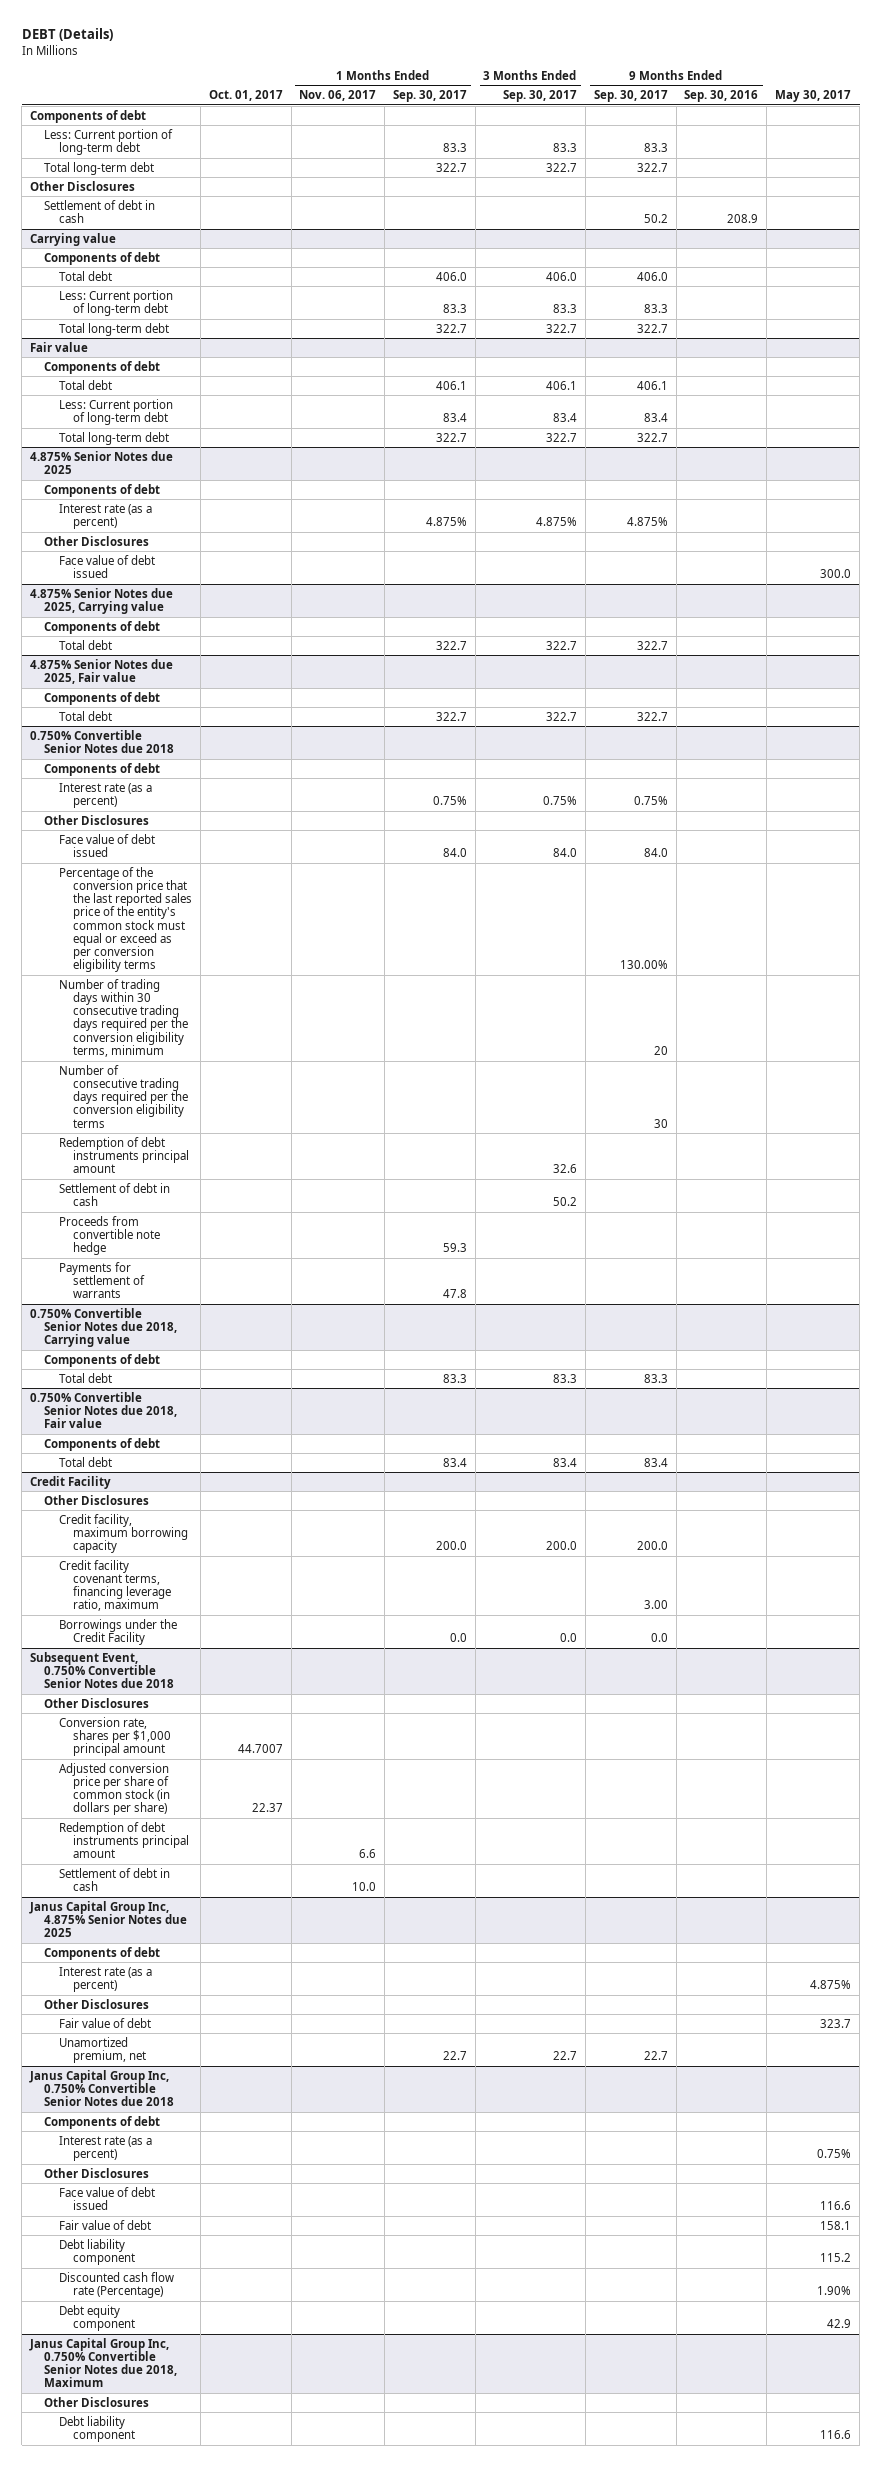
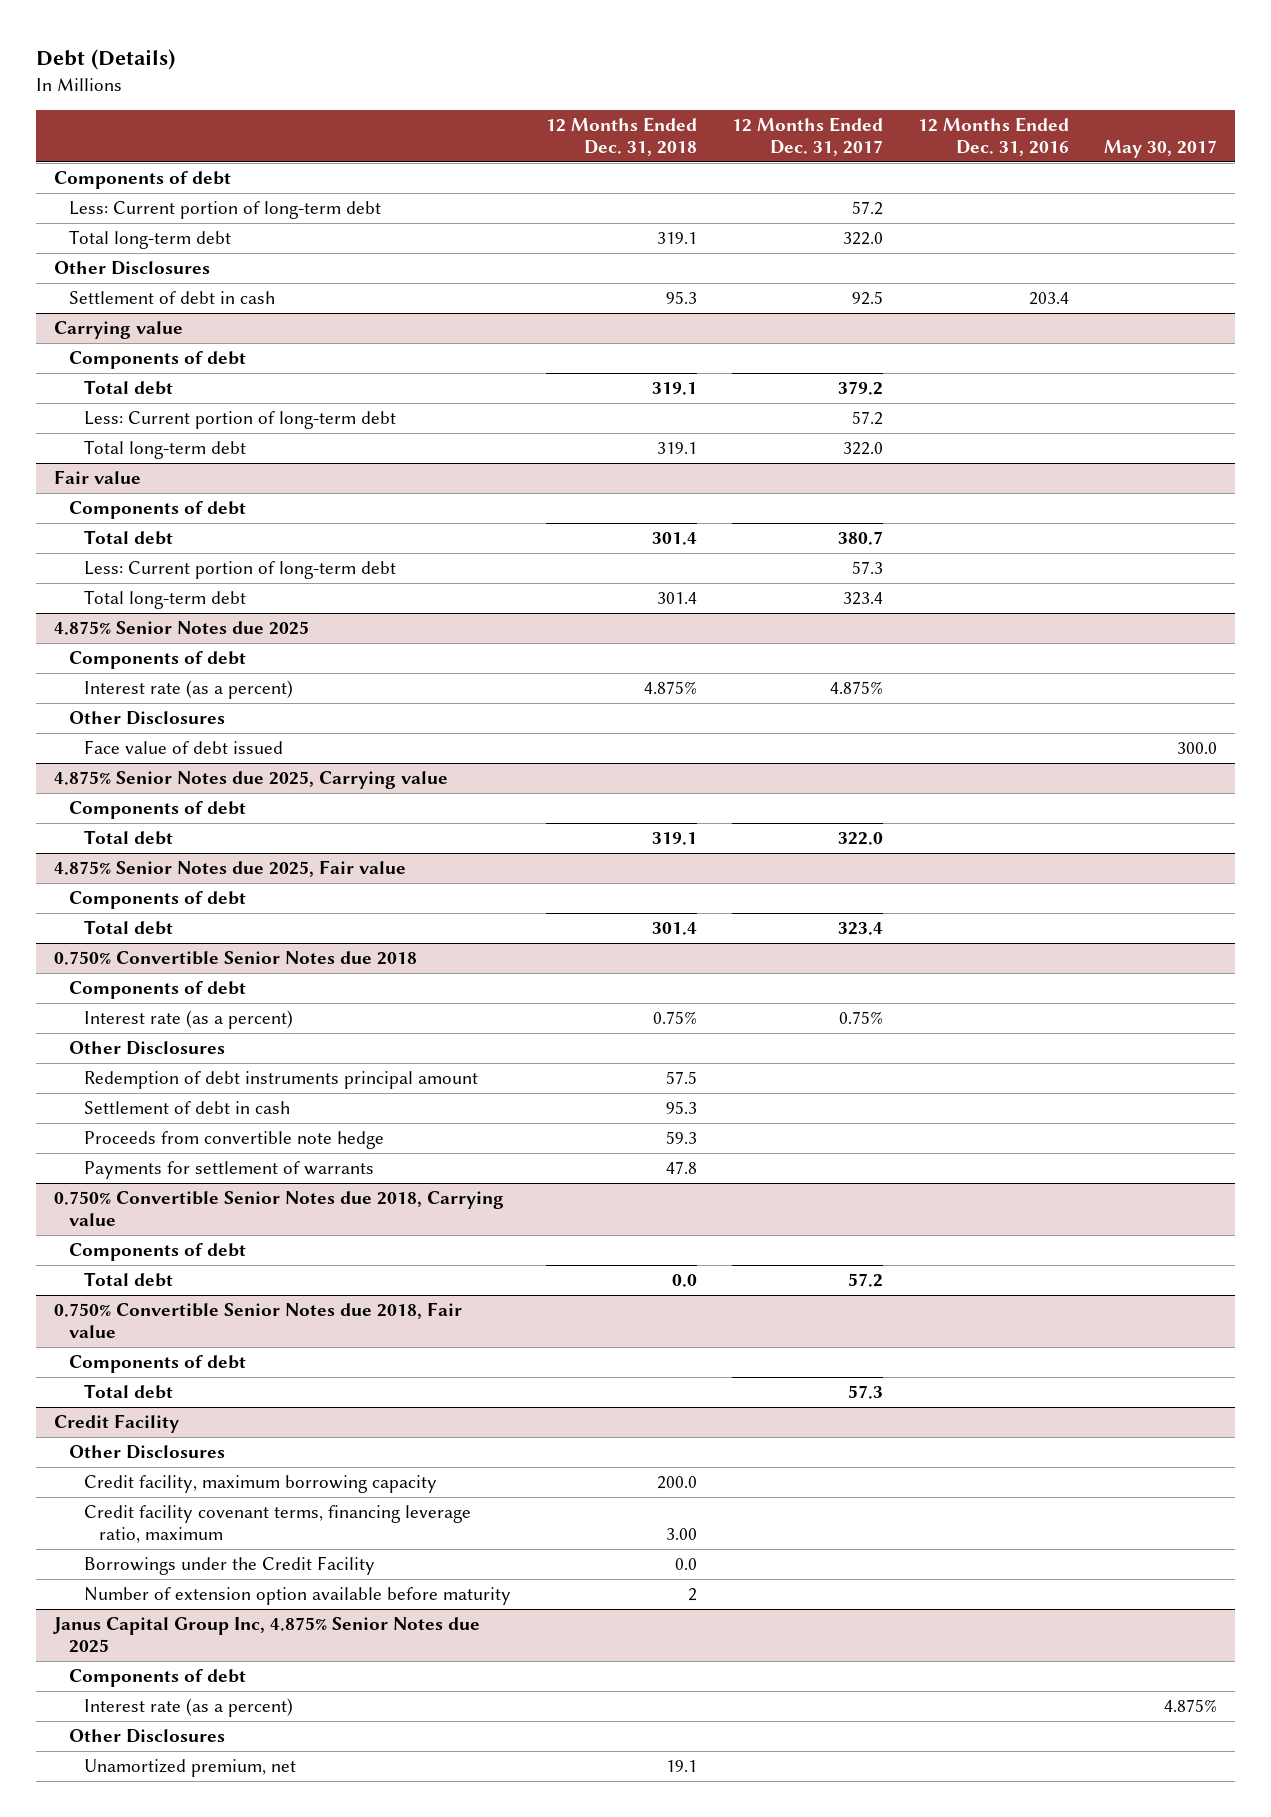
- DEBT (Details)
+ Debt (Details)
- | Oct. 01, 2017 | 1 Months Ended Nov. 06, 2017 | 1 Months Ended Sep. 30, 2017 | 3 Months Ended Sep. 30, 2017 | 9 Months Ended Sep. 30, 2017 | 9 Months Ended Sep. 30, 2016 | May 30, 2017
+ | 12 Months Ended Dec. 31, 2018 | 12 Months Ended Dec. 31, 2017 | 12 Months Ended Dec. 31, 2016 | May 30, 2017
@ 0.750% Convertible Senior Notes due 2018
- Face value of debt issued | | | 84.0 | 84.0 | 84.0 | |
- Percentage of the conversion price that the last reported sales price of the entity's common stock must equal or exceed as per conversion eligibility terms | | | | | 130.00% | |
- Number of trading days within 30 consecutive trading days required per the conversion eligibility terms, minimum | | | | | 20 | |
- Number of consecutive trading days required per the conversion eligibility terms | | | | | 30 | |
- Subsequent Event, 0.750% Convertible Senior Notes due 2018
- Other Disclosures
- Conversion rate, shares per $1,000 principal amount | 44.7007 | | | | | |
- Adjusted conversion price per share of common stock (in dollars per share) | 22.37 | | | | | |
- Redemption of debt instruments principal amount | | 6.6 | | | | |
- Settlement of debt in cash | | 10.0 | | | | |
@ Credit Facility
+ Number of extension option available before maturity | 2 | | |
@ Janus Capital Group Inc, 4.875% Senior Notes due 2025
- Fair value of debt | | | | | | | 323.7
- Janus Capital Group Inc, 0.750% Convertible Senior Notes due 2018
- Components of debt
- Interest rate (as a percent) | | | | | | | 0.75%
- Other Disclosures
- Face value of debt issued | | | | | | | 116.6
- Fair value of debt | | | | | | | 158.1
- Debt liability component | | | | | | | 115.2
- Discounted cash flow rate (Percentage) | | | | | | | 1.90%
- Debt equity component | | | | | | | 42.9
- Janus Capital Group Inc, 0.750% Convertible Senior Notes due 2018, Maximum
- Other Disclosures
- Debt liability component | | | | | | | 116.6

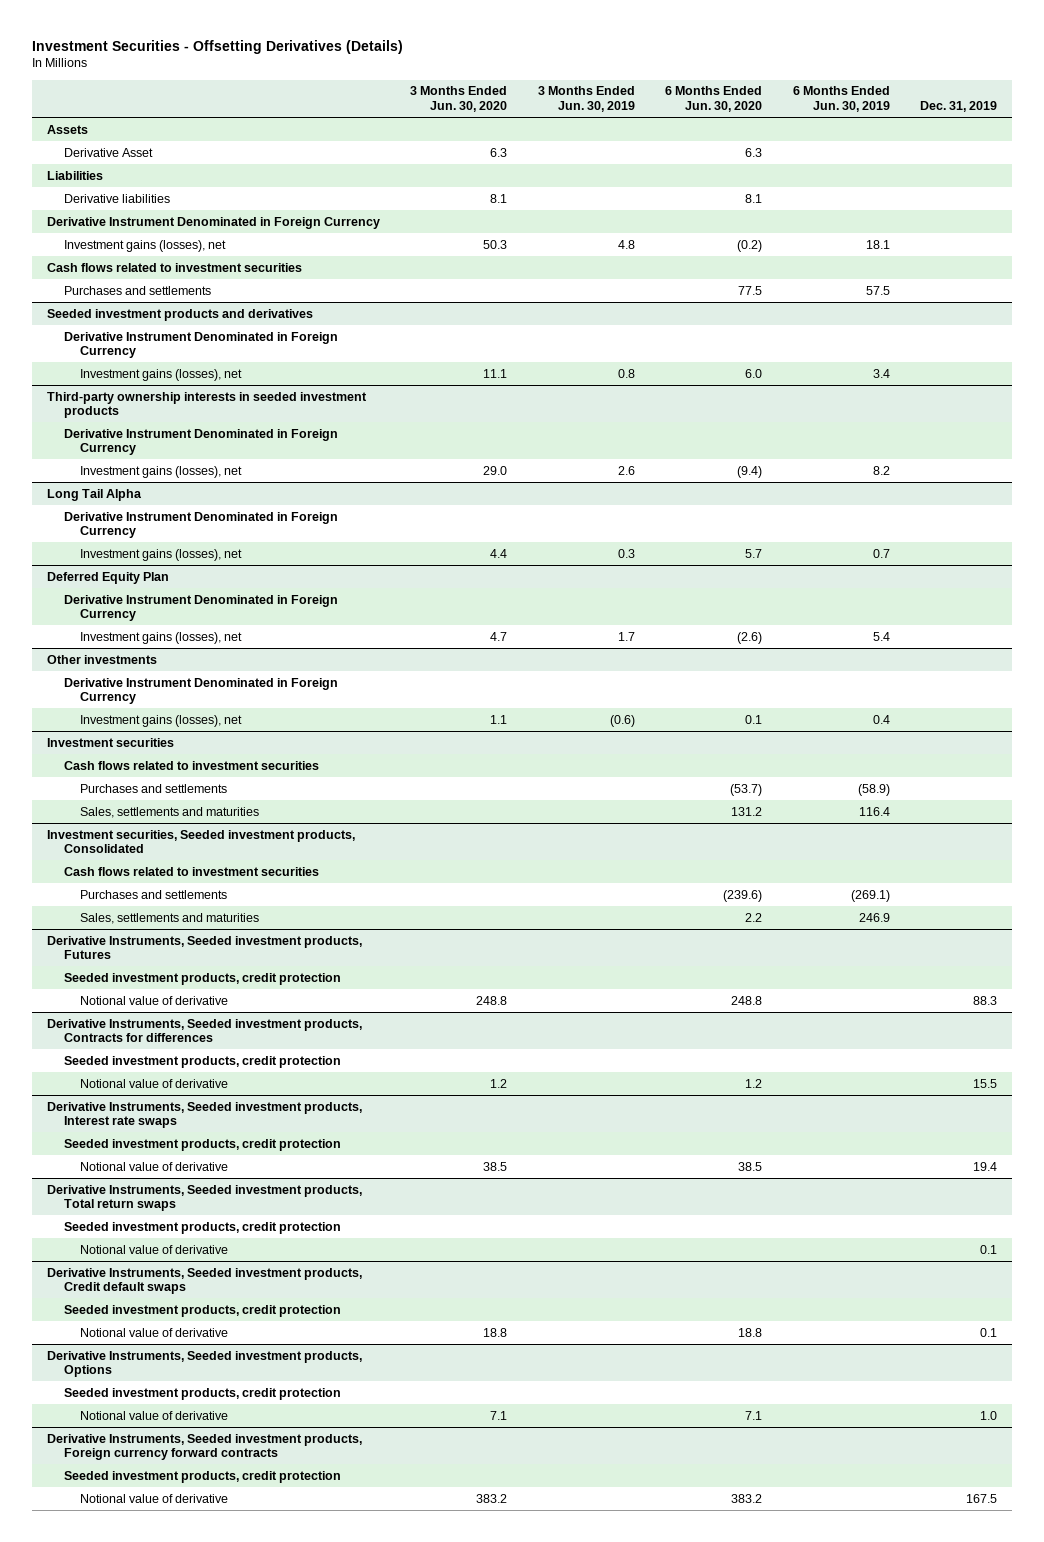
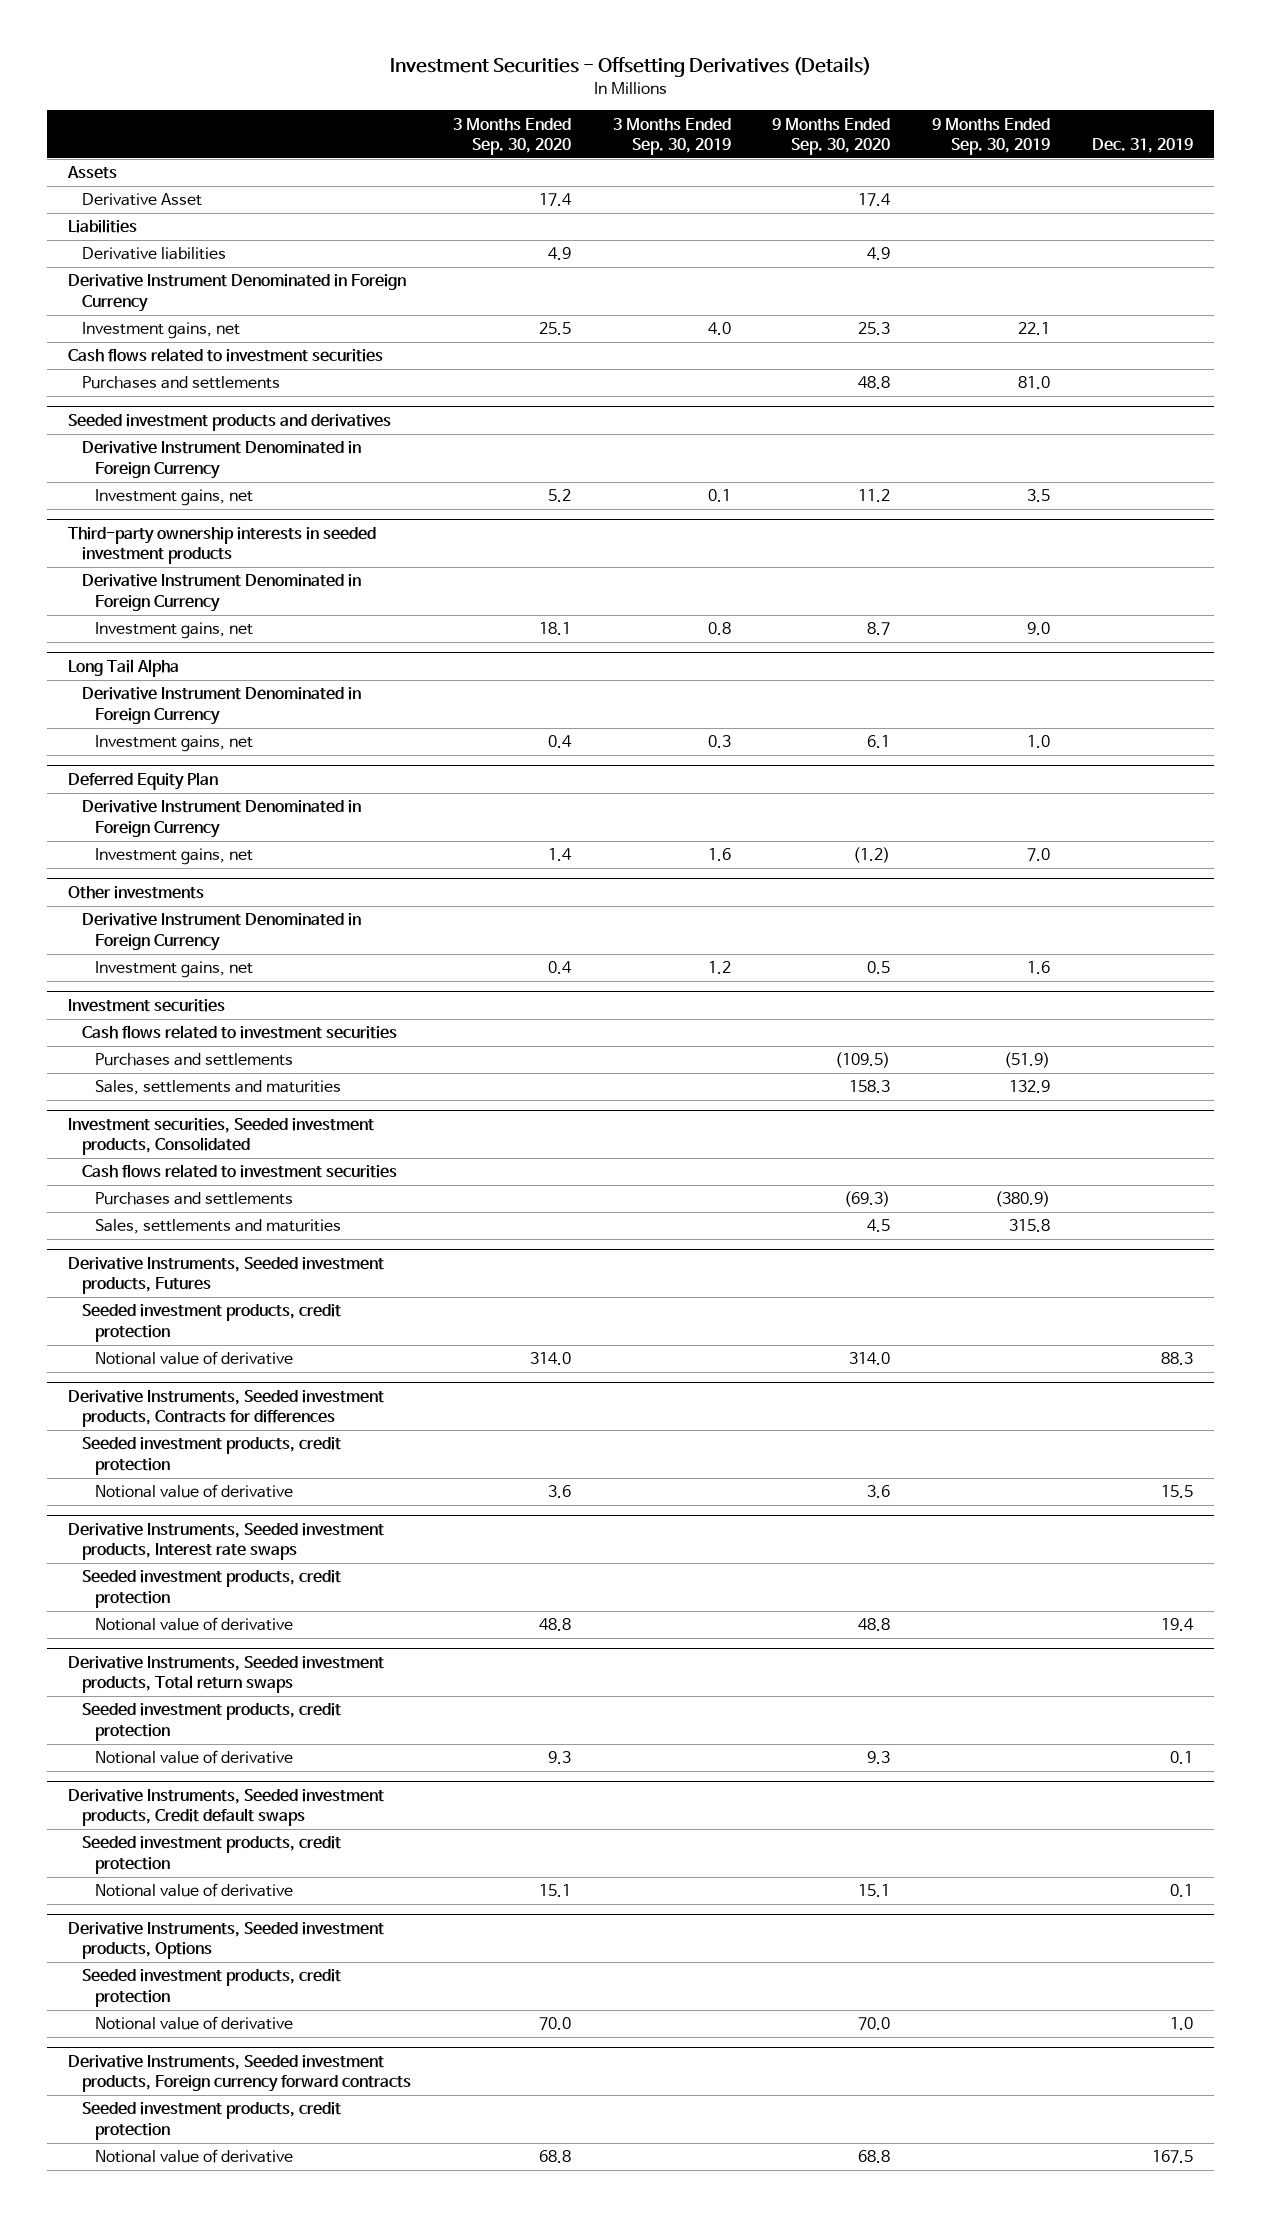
- | 3 Months Ended Jun. 30, 2020 | 3 Months Ended Jun. 30, 2019 | 6 Months Ended Jun. 30, 2020 | 6 Months Ended Jun. 30, 2019 | Dec. 31, 2019
+ | 3 Months Ended Sep. 30, 2020 | 3 Months Ended Sep. 30, 2019 | 9 Months Ended Sep. 30, 2020 | 9 Months Ended Sep. 30, 2019 | Dec. 31, 2019
- Investment gains (losses), net | 50.3 | 4.8 | (0.2) | 18.1 |
+ Investment gains, net | 25.5 | 4.0 | 25.3 | 22.1 |
@ Seeded investment products and derivatives
- Investment gains (losses), net | 11.1 | 0.8 | 6.0 | 3.4 |
+ Investment gains, net | 5.2 | 0.1 | 11.2 | 3.5 |
@ Third-party ownership interests in seeded investment products
- Investment gains (losses), net | 29.0 | 2.6 | (9.4) | 8.2 |
+ Investment gains, net | 18.1 | 0.8 | 8.7 | 9.0 |
@ Long Tail Alpha
- Investment gains (losses), net | 4.4 | 0.3 | 5.7 | 0.7 |
+ Investment gains, net | 0.4 | 0.3 | 6.1 | 1.0 |
@ Deferred Equity Plan
- Investment gains (losses), net | 4.7 | 1.7 | (2.6) | 5.4 |
+ Investment gains, net | 1.4 | 1.6 | (1.2) | 7.0 |
@ Other investments
- Investment gains (losses), net | 1.1 | (0.6) | 0.1 | 0.4 |
+ Investment gains, net | 0.4 | 1.2 | 0.5 | 1.6 |

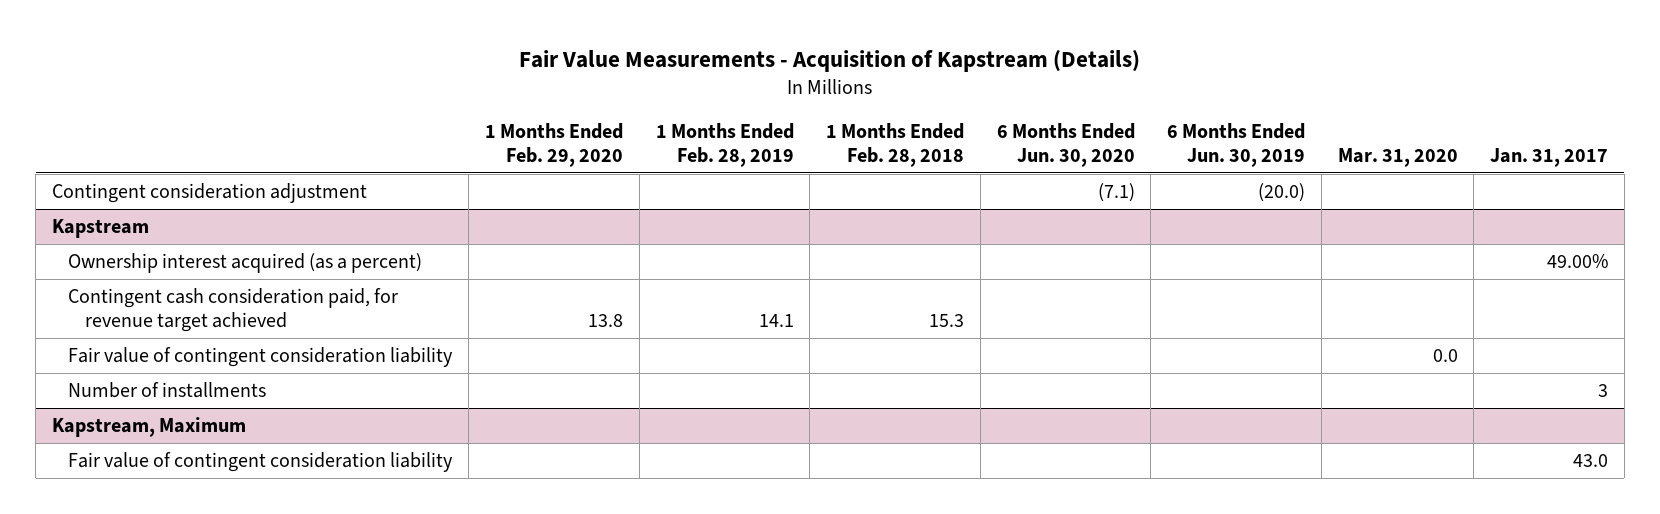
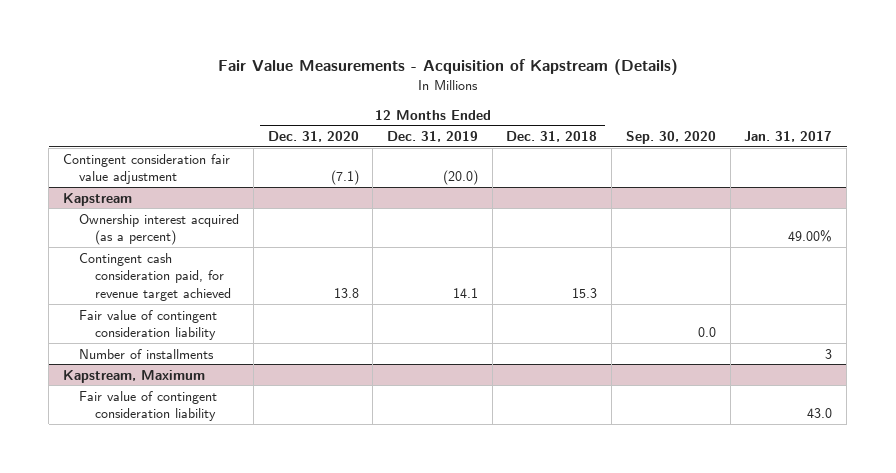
- | 1 Months Ended Feb. 29, 2020 | 1 Months Ended Feb. 28, 2019 | 1 Months Ended Feb. 28, 2018 | 6 Months Ended Jun. 30, 2020 | 6 Months Ended Jun. 30, 2019 | Mar. 31, 2020 | Jan. 31, 2017
+ | 12 Months Ended Dec. 31, 2020 | 12 Months Ended Dec. 31, 2019 | 12 Months Ended Dec. 31, 2018 | Sep. 30, 2020 | Jan. 31, 2017
- Contingent consideration adjustment | | | | (7.1) | (20.0) | |
+ Contingent consideration fair value adjustment | (7.1) | (20.0) | | |

